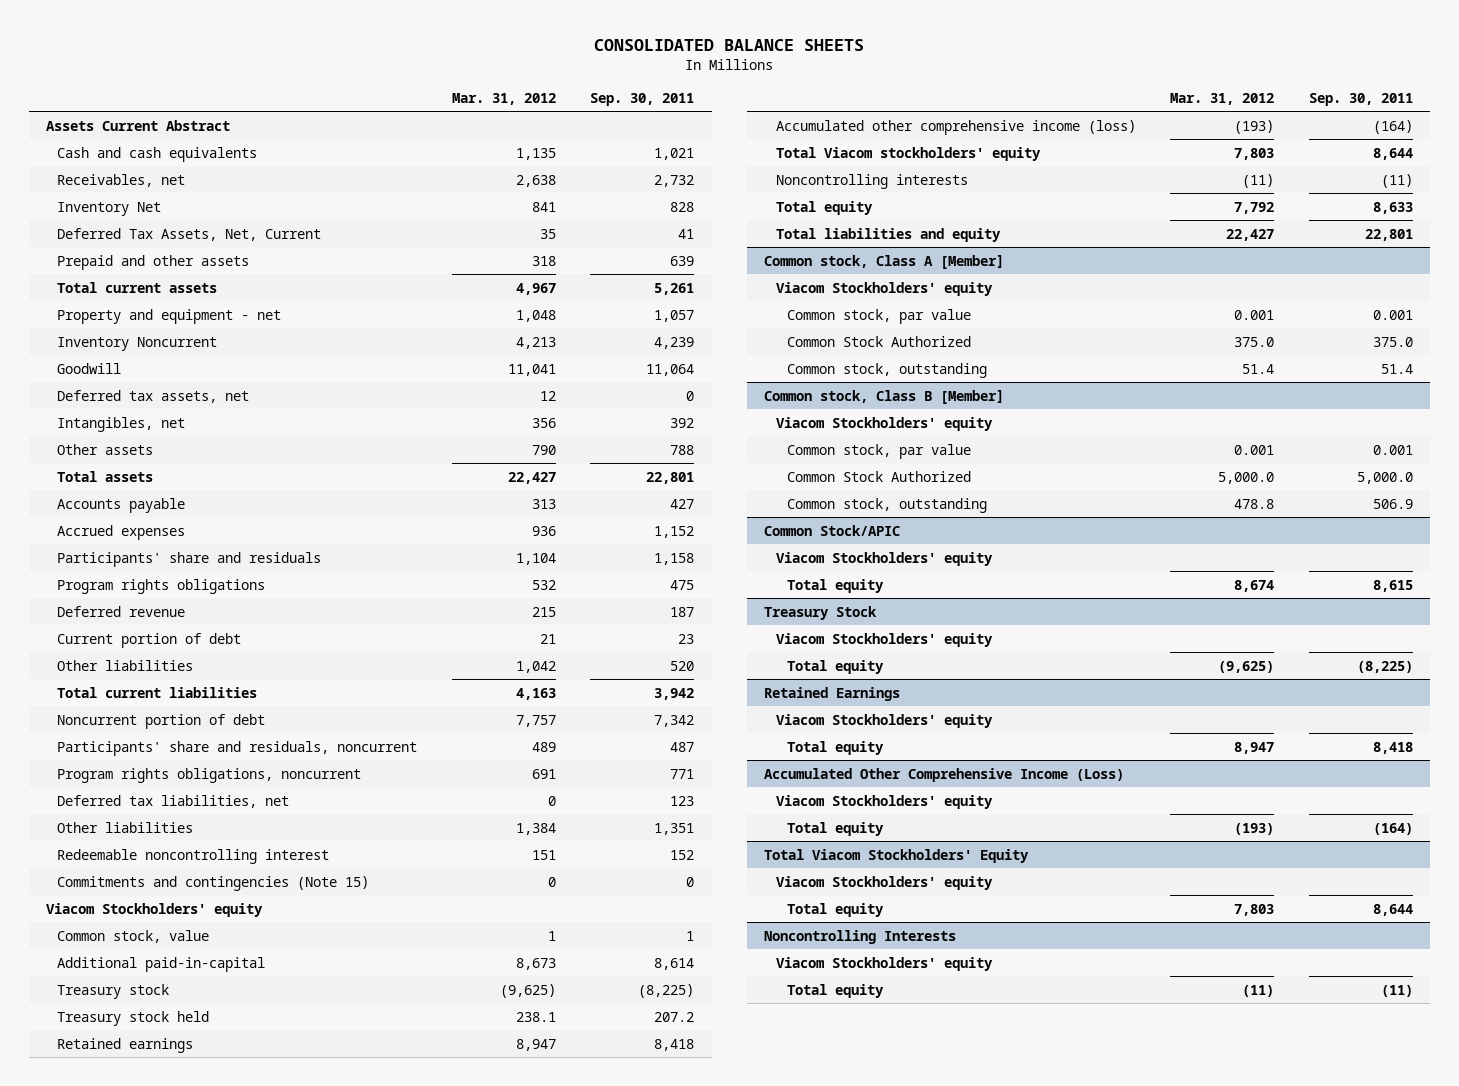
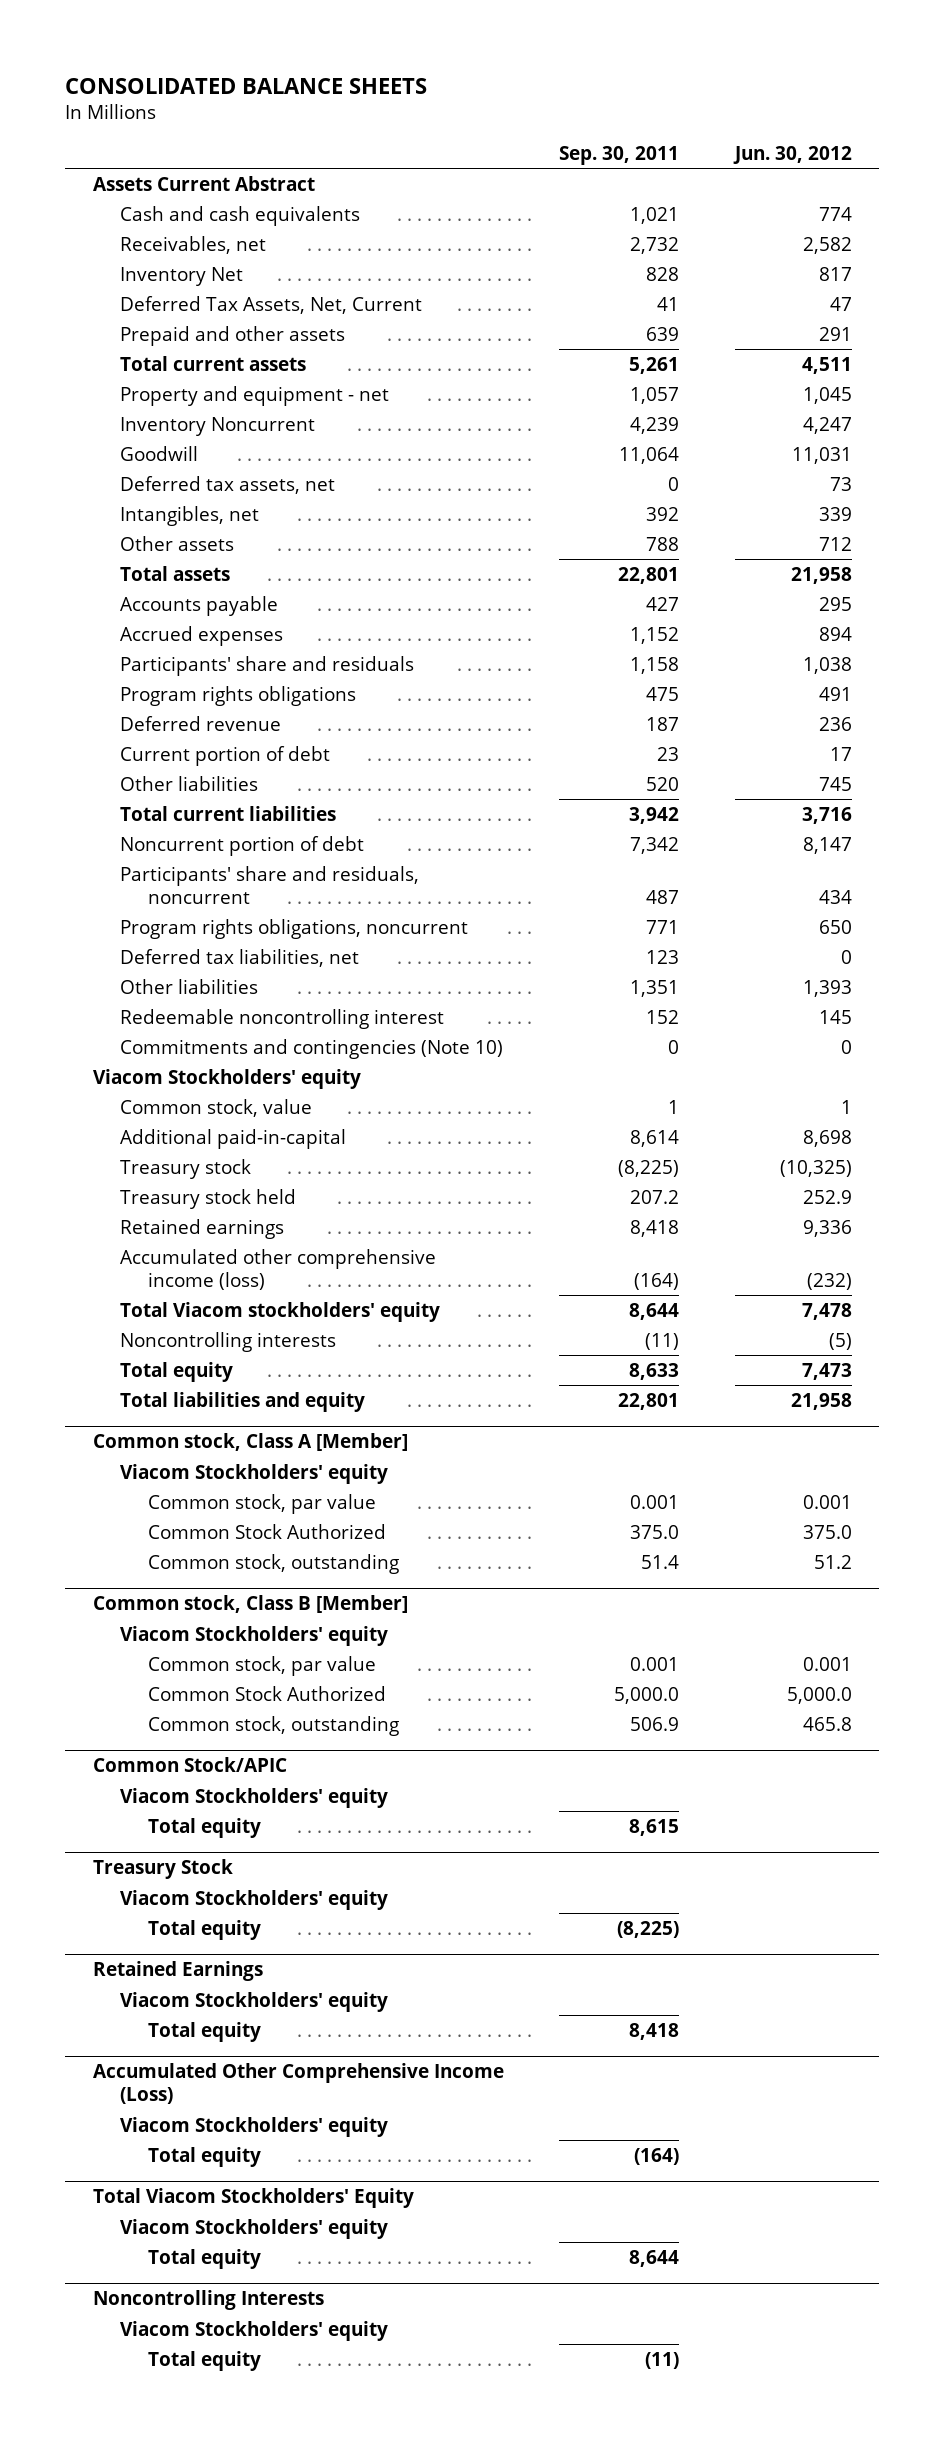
- | Mar. 31, 2012 | Sep. 30, 2011
+ | Sep. 30, 2011 | Jun. 30, 2012
- Commitments and contingencies (Note 15) | 0 | 0
+ Commitments and contingencies (Note 10) | 0 | 0

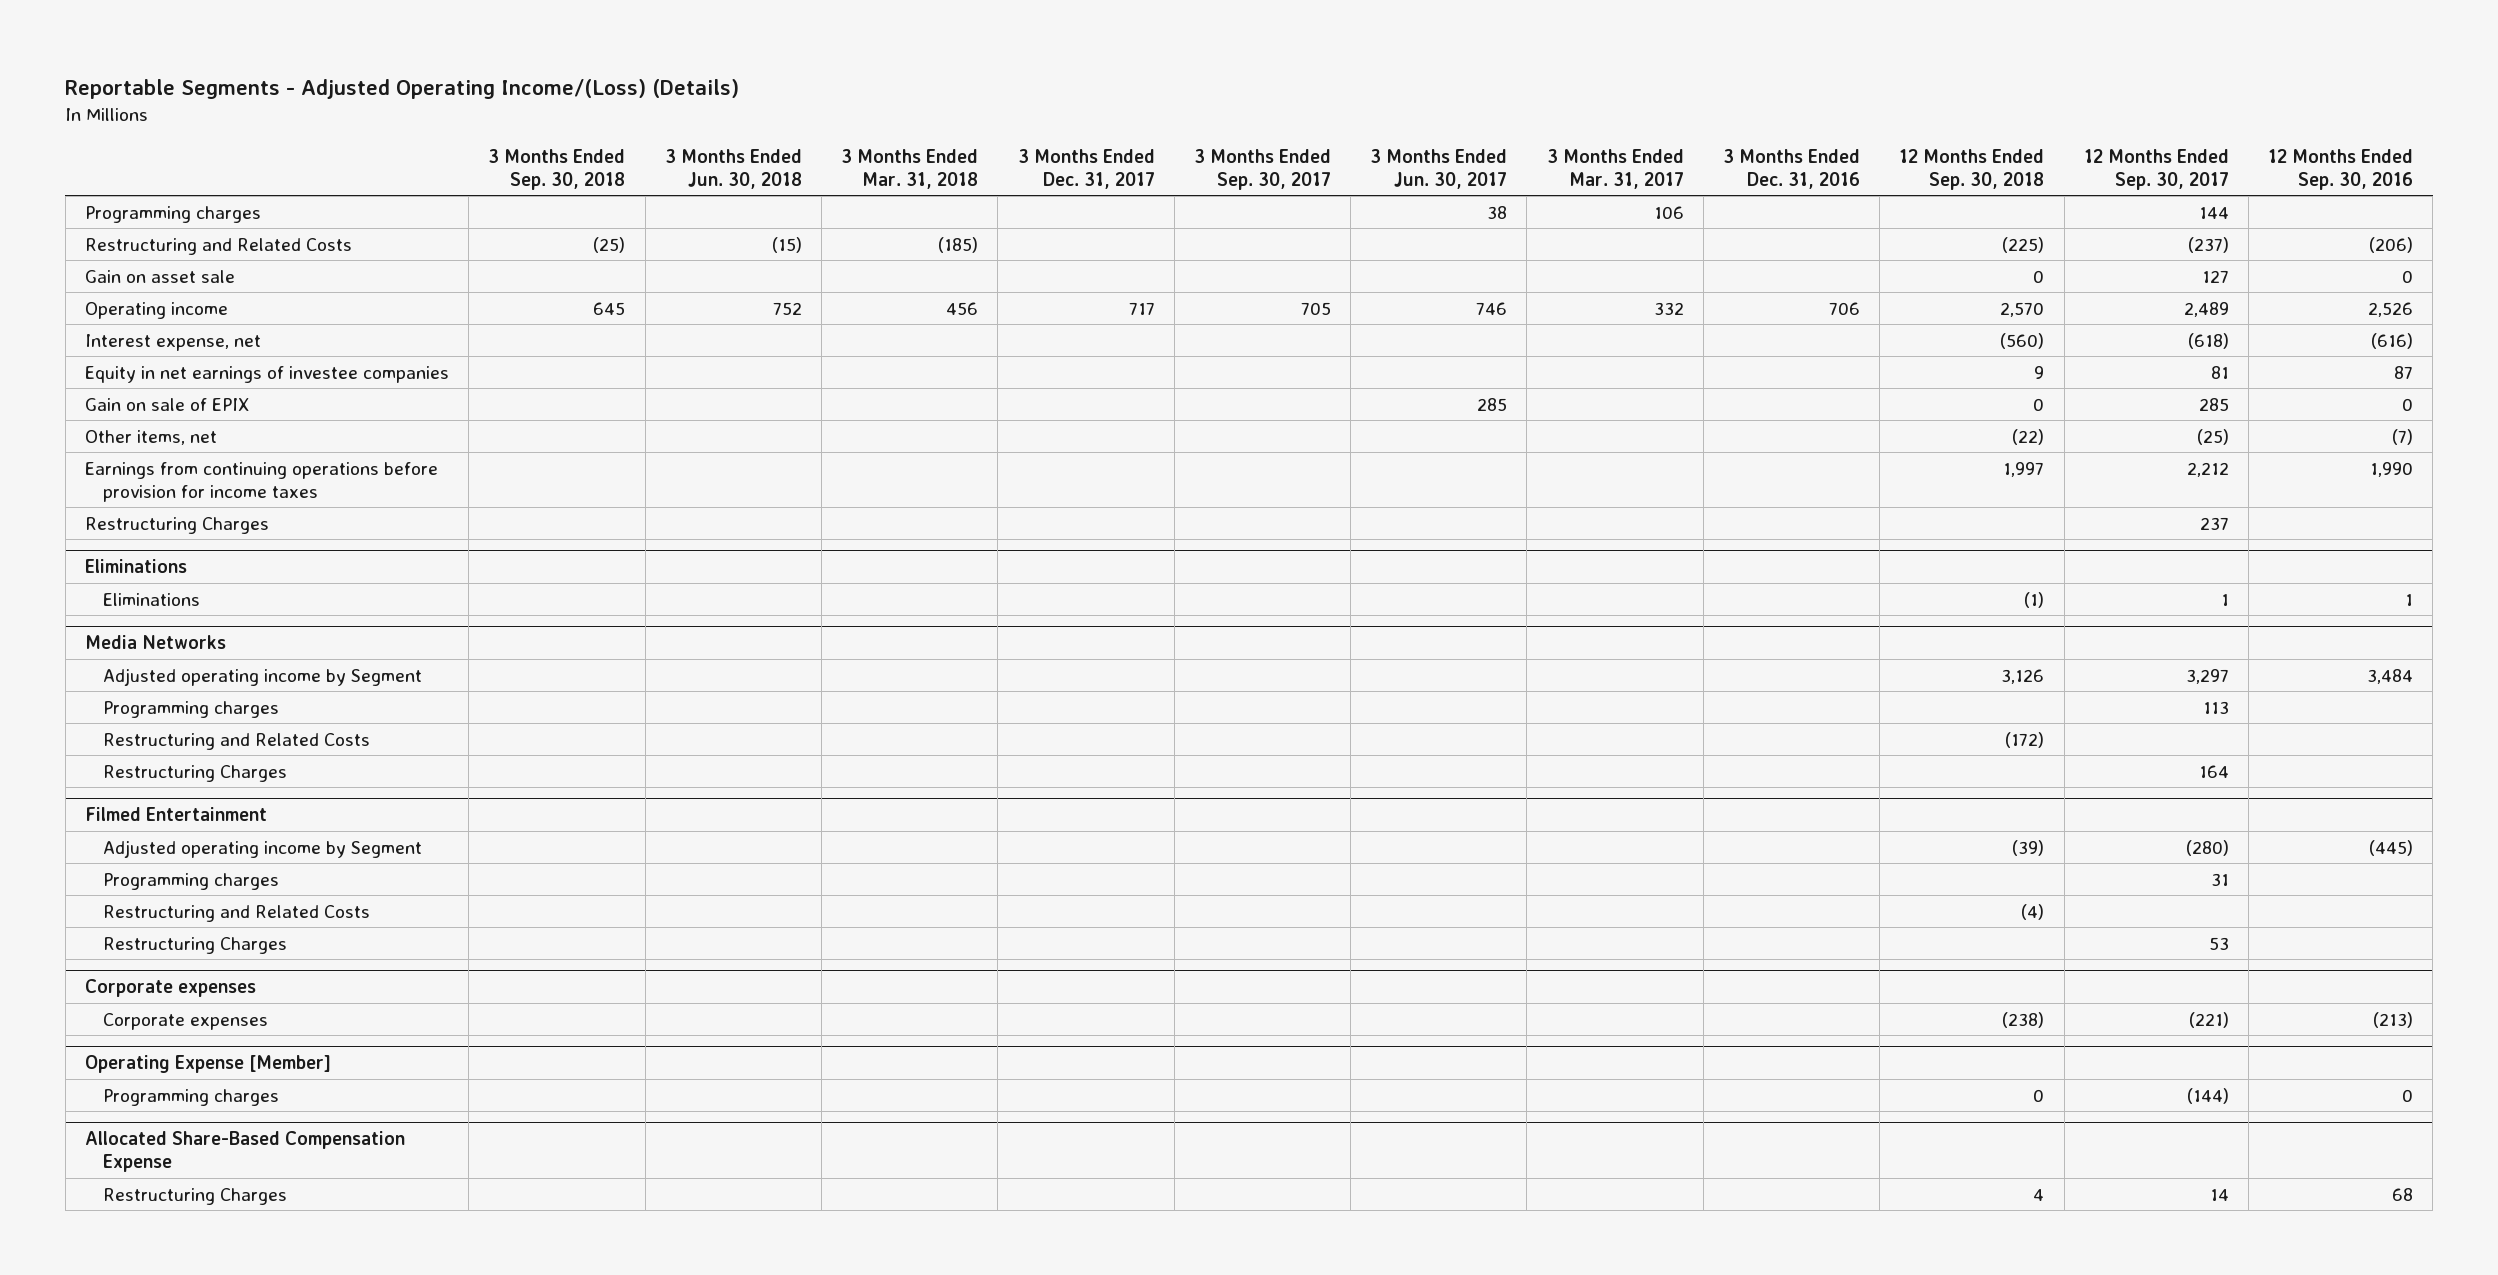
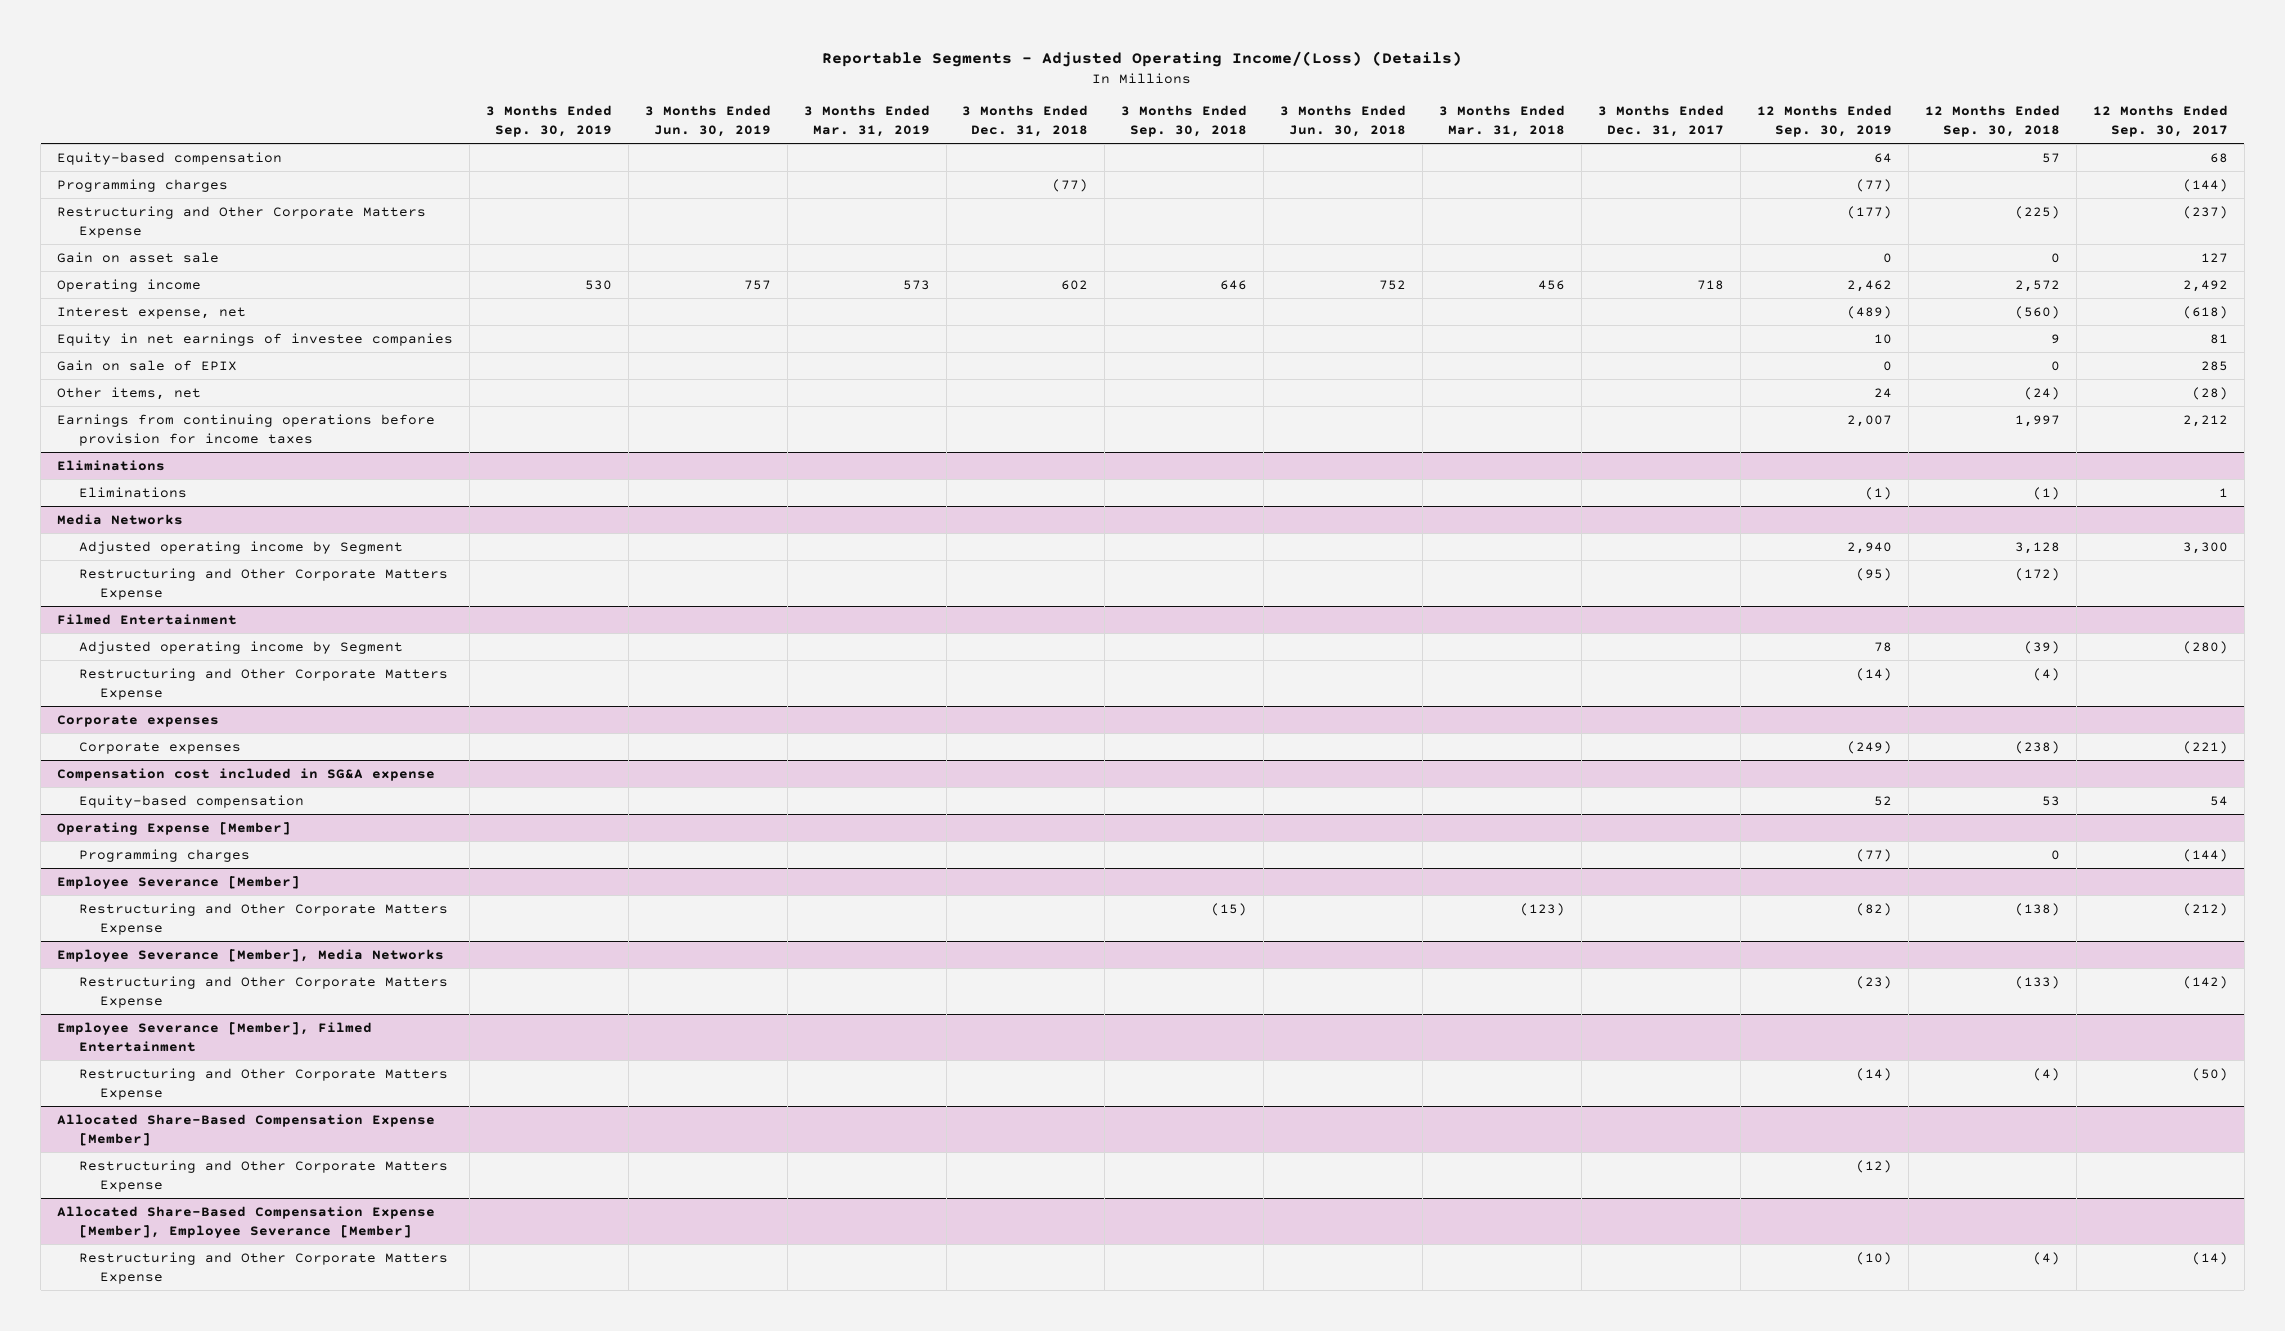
- | 3 Months Ended Sep. 30, 2018 | 3 Months Ended Jun. 30, 2018 | 3 Months Ended Mar. 31, 2018 | 3 Months Ended Dec. 31, 2017 | 3 Months Ended Sep. 30, 2017 | 3 Months Ended Jun. 30, 2017 | 3 Months Ended Mar. 31, 2017 | 3 Months Ended Dec. 31, 2016 | 12 Months Ended Sep. 30, 2018 | 12 Months Ended Sep. 30, 2017 | 12 Months Ended Sep. 30, 2016
+ | 3 Months Ended Sep. 30, 2019 | 3 Months Ended Jun. 30, 2019 | 3 Months Ended Mar. 31, 2019 | 3 Months Ended Dec. 31, 2018 | 3 Months Ended Sep. 30, 2018 | 3 Months Ended Jun. 30, 2018 | 3 Months Ended Mar. 31, 2018 | 3 Months Ended Dec. 31, 2017 | 12 Months Ended Sep. 30, 2019 | 12 Months Ended Sep. 30, 2018 | 12 Months Ended Sep. 30, 2017
- Programming charges | | | | | | 38 | 106 | | | 144 |
- Restructuring and Related Costs | (25) | (15) | (185) | | | | | | (225) | (237) | (206)
+ Equity-based compensation | | | | | | | | | 64 | 57 | 68
+ Programming charges | | | | (77) | | | | | (77) | | (144)
+ Restructuring and Other Corporate Matters Expense | | | | | | | | | (177) | (225) | (237)
- Operating income | 645 | 752 | 456 | 717 | 705 | 746 | 332 | 706 | 2,570 | 2,489 | 2,526
+ Operating income | 530 | 757 | 573 | 602 | 646 | 752 | 456 | 718 | 2,462 | 2,572 | 2,492
- Other items, net | | | | | | | | | (22) | (25) | (7)
+ Other items, net | | | | | | | | | 24 | (24) | (28)
- Restructuring Charges | | | | | | | | | | 237 |
@ Media Networks
- Adjusted operating income by Segment | | | | | | | | | 3,126 | 3,297 | 3,484
- Programming charges | | | | | | | | | | 113 |
- Restructuring and Related Costs | | | | | | | | | (172) | |
- Restructuring Charges | | | | | | | | | | 164 |
+ Adjusted operating income by Segment | | | | | | | | | 2,940 | 3,128 | 3,300
+ Restructuring and Other Corporate Matters Expense | | | | | | | | | (95) | (172) |
@ Filmed Entertainment
- Programming charges | | | | | | | | | | 31 |
- Restructuring and Related Costs | | | | | | | | | (4) | |
- Restructuring Charges | | | | | | | | | | 53 |
+ Restructuring and Other Corporate Matters Expense | | | | | | | | | (14) | (4) |
+ Compensation cost included in SG&A expense
+ Equity-based compensation | | | | | | | | | 52 | 53 | 54
- Allocated Share-Based Compensation Expense
- Restructuring Charges | | | | | | | | | 4 | 14 | 68
+ Employee Severance [Member]
+ Restructuring and Other Corporate Matters Expense | | | | | (15) | | (123) | | (82) | (138) | (212)
+ Employee Severance [Member], Media Networks
+ Restructuring and Other Corporate Matters Expense | | | | | | | | | (23) | (133) | (142)
+ Employee Severance [Member], Filmed Entertainment
+ Restructuring and Other Corporate Matters Expense | | | | | | | | | (14) | (4) | (50)
+ Allocated Share-Based Compensation Expense [Member]
+ Restructuring and Other Corporate Matters Expense | | | | | | | | | (12) | |
+ Allocated Share-Based Compensation Expense [Member], Employee Severance [Member]
+ Restructuring and Other Corporate Matters Expense | | | | | | | | | (10) | (4) | (14)

